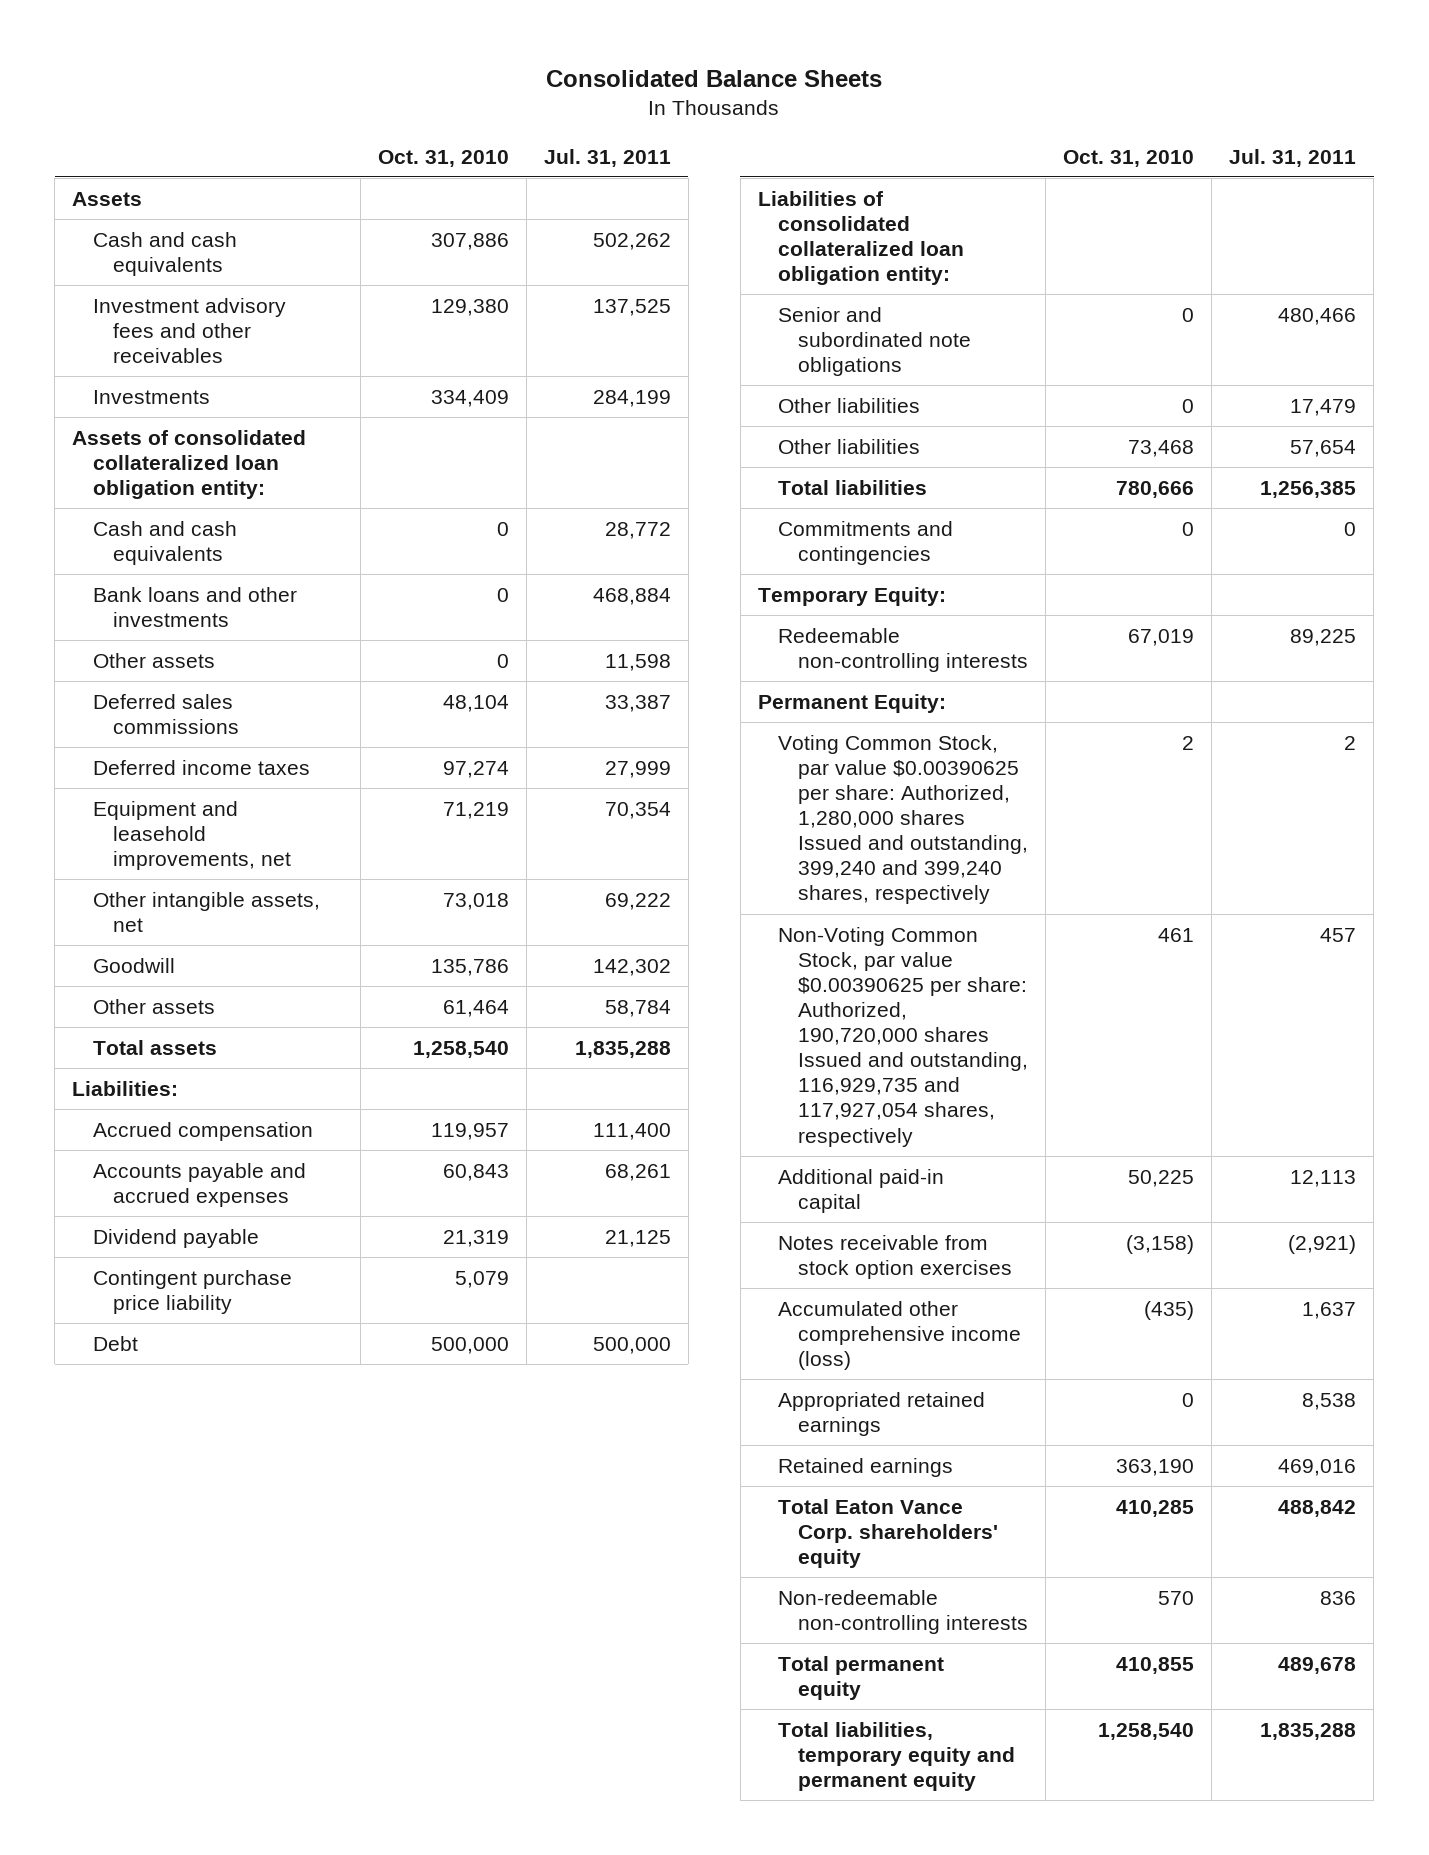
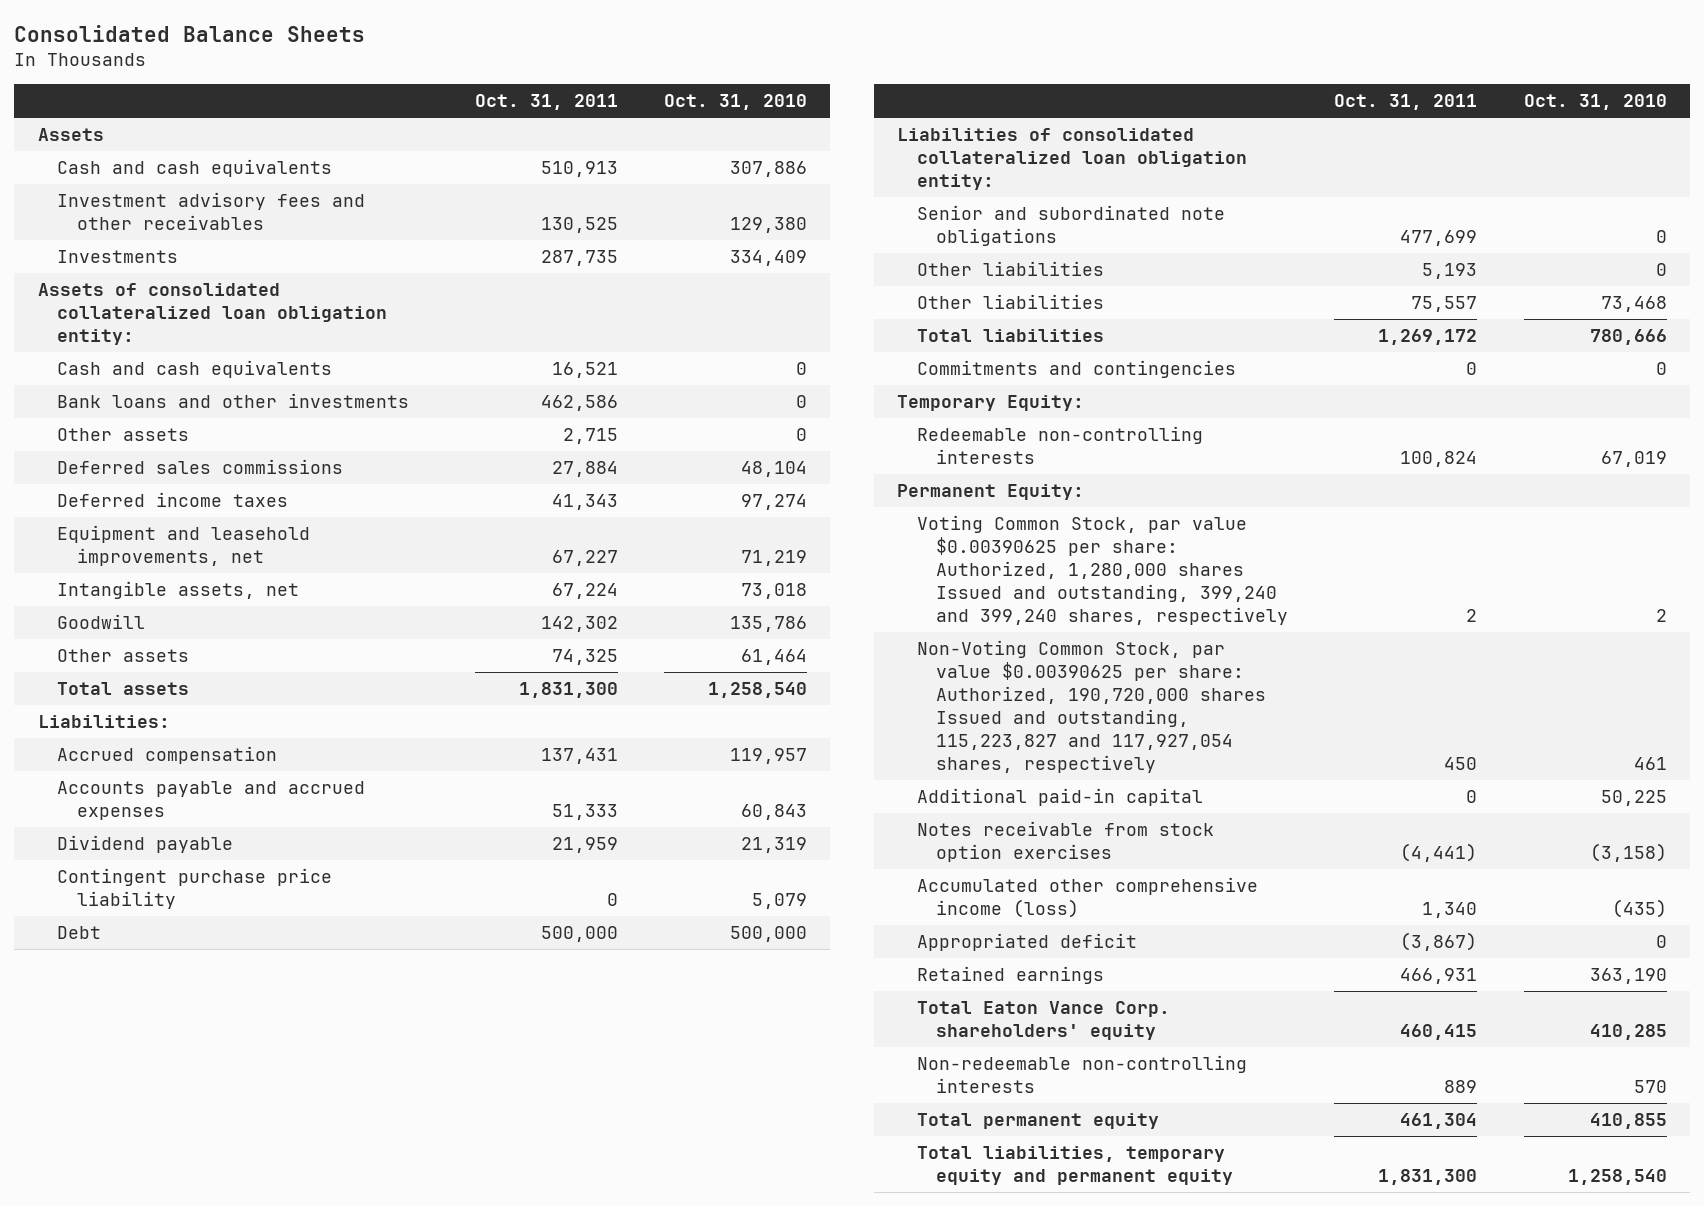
- | Oct. 31, 2010 | Jul. 31, 2011
+ | Oct. 31, 2011 | Oct. 31, 2010
- Other intangible assets, net | 73,018 | 69,222
+ Intangible assets, net | 67,224 | 73,018
- Non-Voting Common Stock, par value $0.00390625 per share: Authorized, 190,720,000 shares Issued and outstanding, 116,929,735 and 117,927,054 shares, respectively | 461 | 457
+ Non-Voting Common Stock, par value $0.00390625 per share: Authorized, 190,720,000 shares Issued and outstanding, 115,223,827 and 117,927,054 shares, respectively | 450 | 461
- Appropriated retained earnings | 0 | 8,538
+ Appropriated deficit | (3,867) | 0

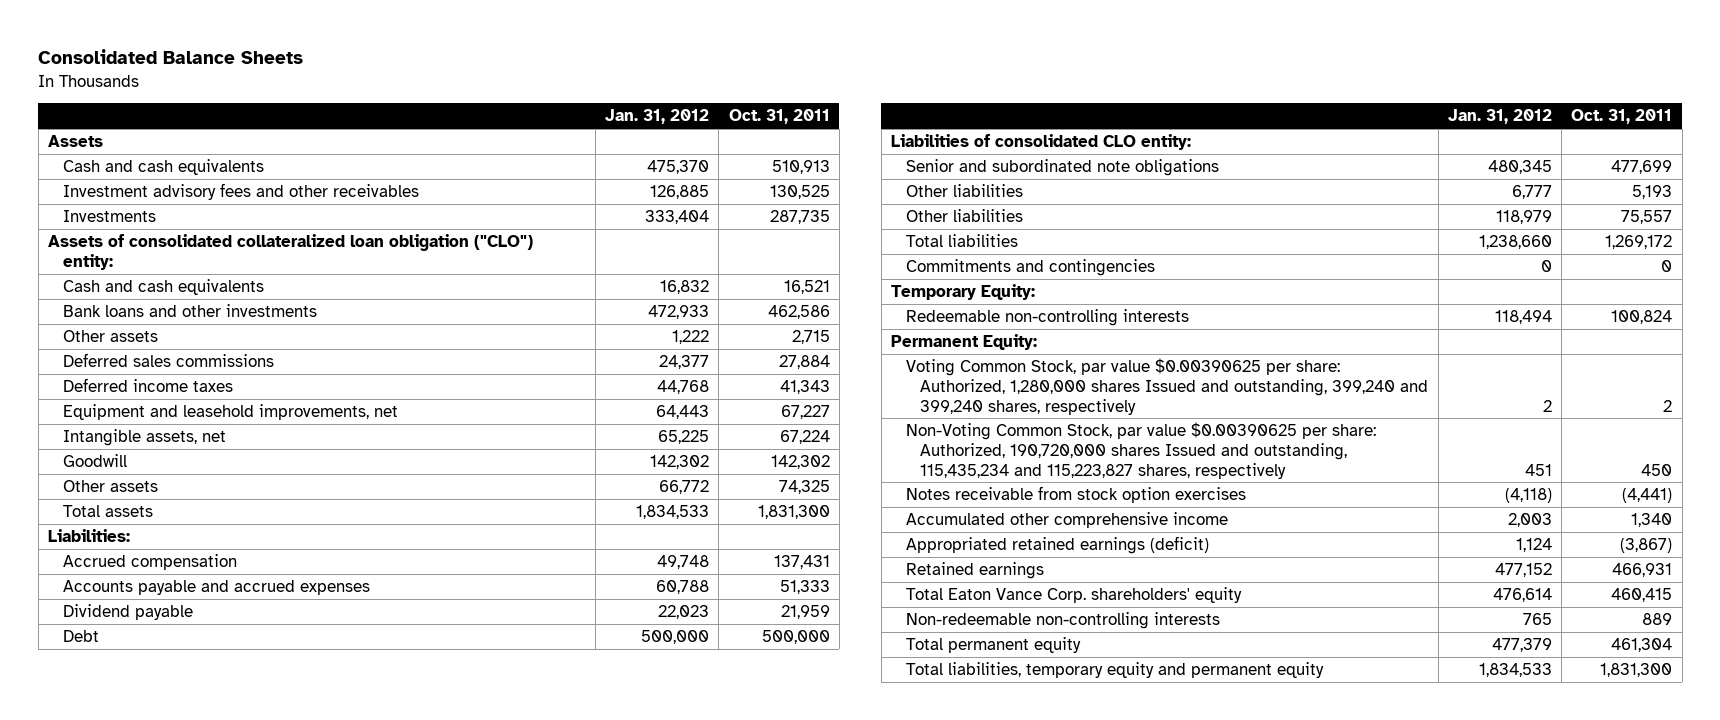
- | Oct. 31, 2011 | Oct. 31, 2010
+ | Jan. 31, 2012 | Oct. 31, 2011
- Assets of consolidated collateralized loan obligation entity:
+ Assets of consolidated collateralized loan obligation ("CLO") entity:
- Contingent purchase price liability | 0 | 5,079
- Liabilities of consolidated collateralized loan obligation entity:
+ Liabilities of consolidated CLO entity:
- Non-Voting Common Stock, par value $0.00390625 per share: Authorized, 190,720,000 shares Issued and outstanding, 115,223,827 and 117,927,054 shares, respectively | 450 | 461
- Additional paid-in capital | 0 | 50,225
+ Non-Voting Common Stock, par value $0.00390625 per share: Authorized, 190,720,000 shares Issued and outstanding, 115,435,234 and 115,223,827 shares, respectively | 451 | 450
- Accumulated other comprehensive income (loss) | 1,340 | (435)
- Appropriated deficit | (3,867) | 0
+ Accumulated other comprehensive income | 2,003 | 1,340
+ Appropriated retained earnings (deficit) | 1,124 | (3,867)

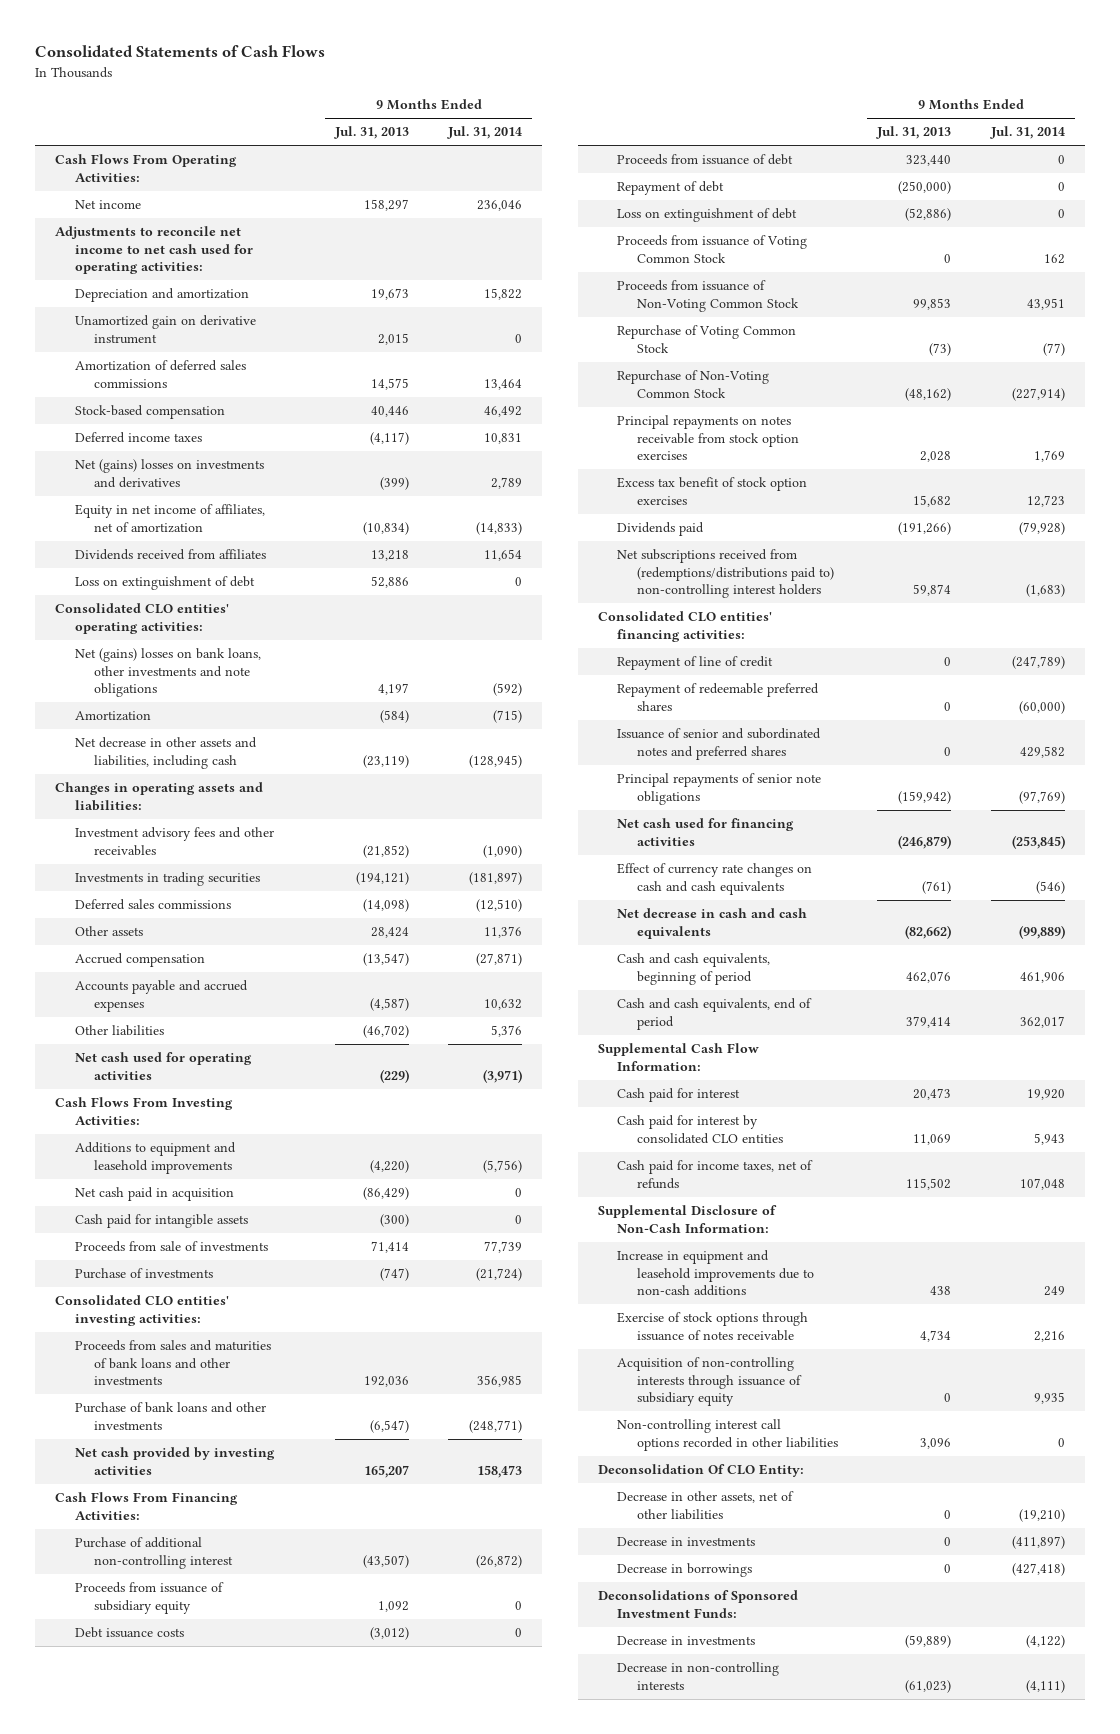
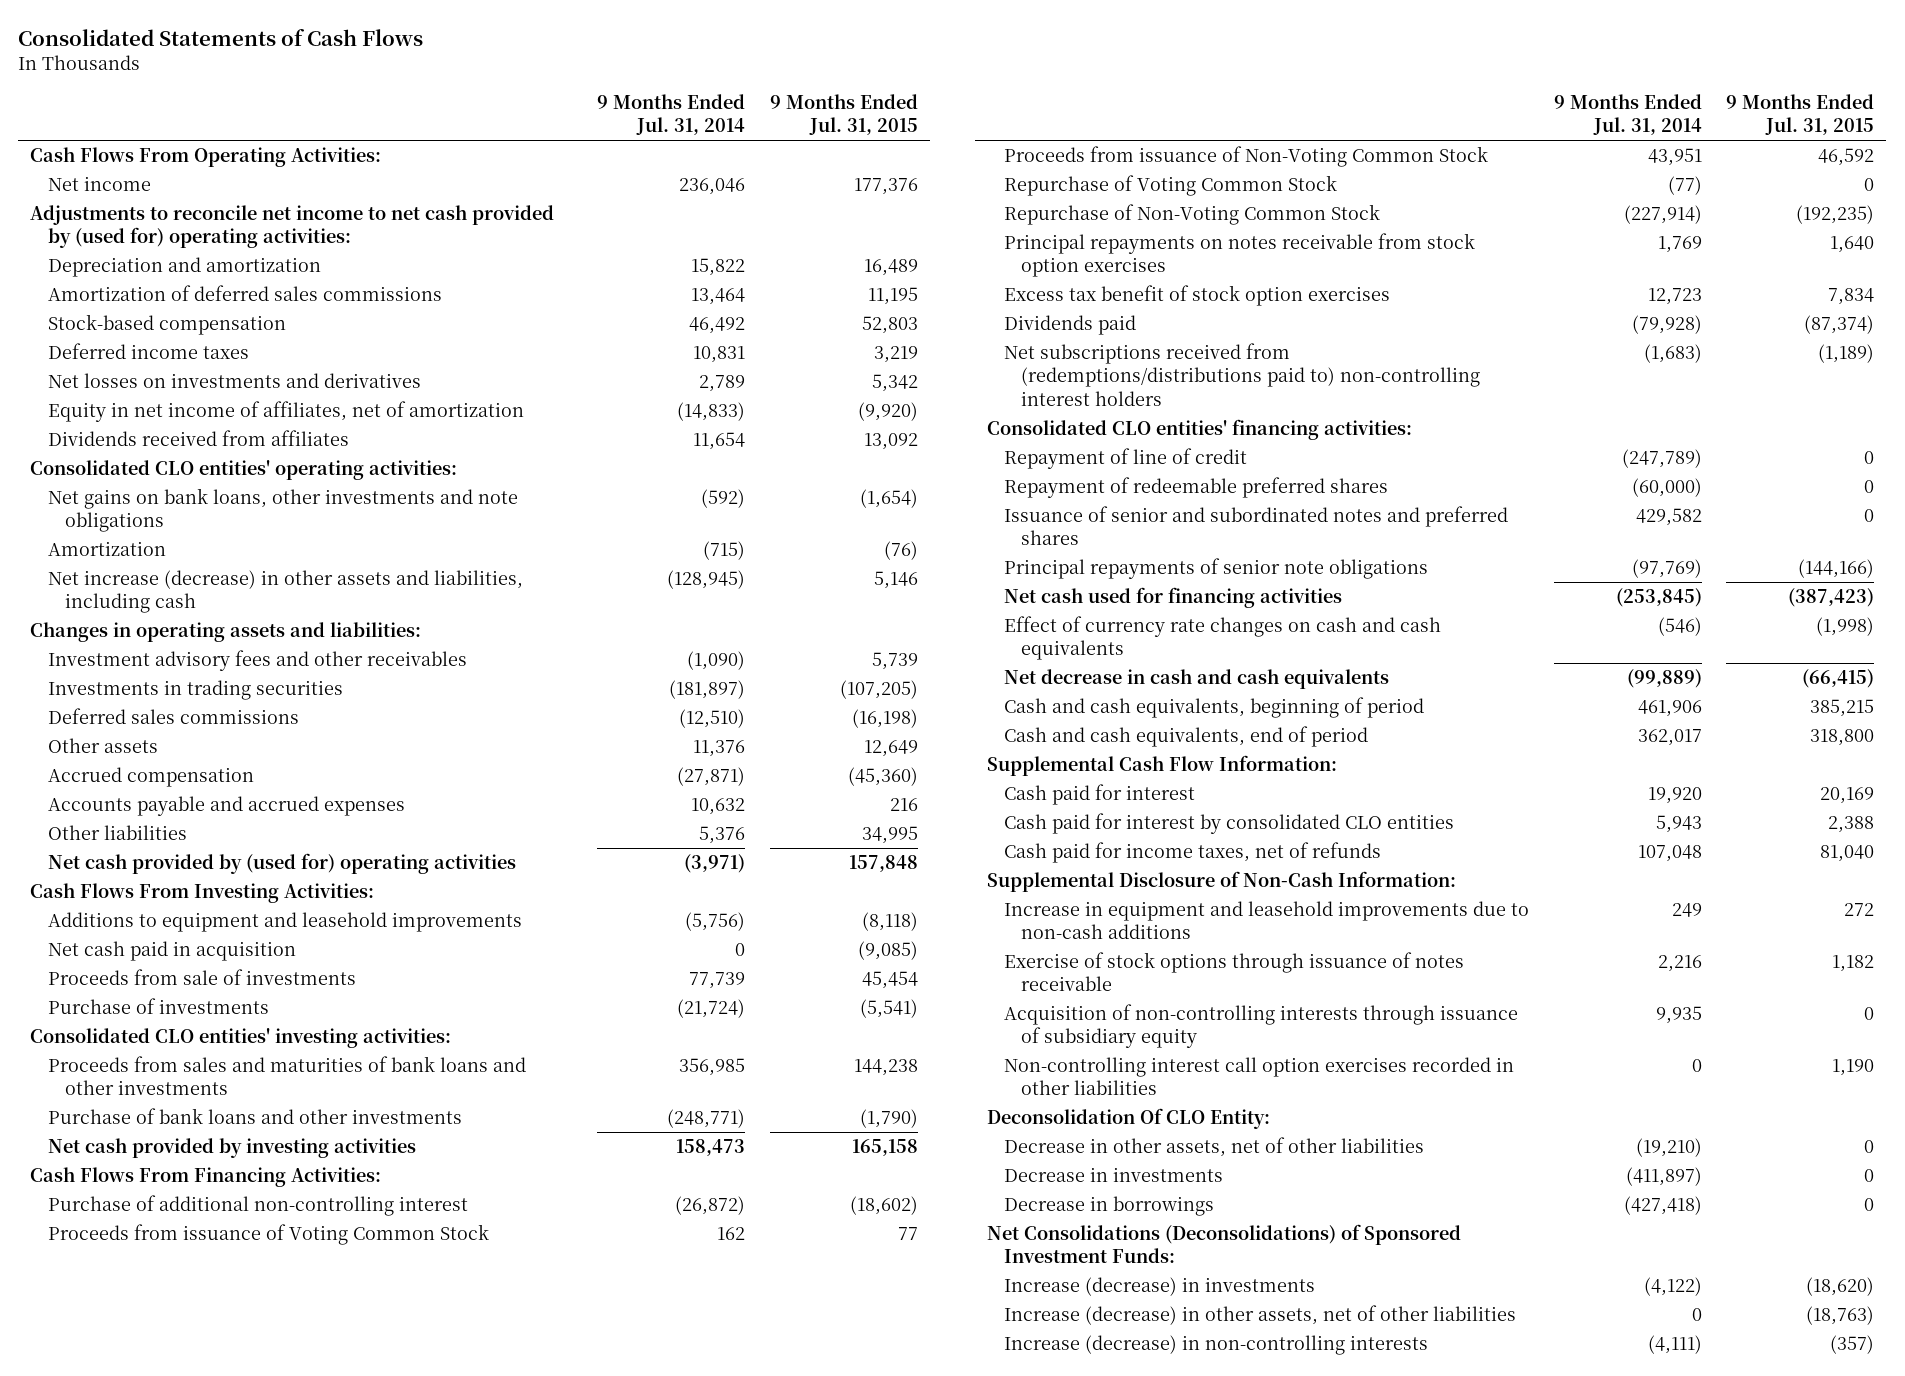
- | 9 Months Ended Jul. 31, 2013 | 9 Months Ended Jul. 31, 2014
+ | 9 Months Ended Jul. 31, 2014 | 9 Months Ended Jul. 31, 2015
- Adjustments to reconcile net income to net cash used for operating activities:
+ Adjustments to reconcile net income to net cash provided by (used for) operating activities:
- Unamortized gain on derivative instrument | 2,015 | 0
- Net (gains) losses on investments and derivatives | (399) | 2,789
+ Net losses on investments and derivatives | 2,789 | 5,342
- Loss on extinguishment of debt | 52,886 | 0
- Net (gains) losses on bank loans, other investments and note obligations | 4,197 | (592)
+ Net gains on bank loans, other investments and note obligations | (592) | (1,654)
- Net decrease in other assets and liabilities, including cash | (23,119) | (128,945)
+ Net increase (decrease) in other assets and liabilities, including cash | (128,945) | 5,146
- Net cash used for operating activities | (229) | (3,971)
+ Net cash provided by (used for) operating activities | (3,971) | 157,848
- Cash paid for intangible assets | (300) | 0
- Proceeds from issuance of subsidiary equity | 1,092 | 0
- Debt issuance costs | (3,012) | 0
- Proceeds from issuance of debt | 323,440 | 0
- Repayment of debt | (250,000) | 0
- Loss on extinguishment of debt | (52,886) | 0
- Non-controlling interest call options recorded in other liabilities | 3,096 | 0
+ Non-controlling interest call option exercises recorded in other liabilities | 0 | 1,190
- Deconsolidations of Sponsored Investment Funds:
- Decrease in investments | (59,889) | (4,122)
- Decrease in non-controlling interests | (61,023) | (4,111)
+ Net Consolidations (Deconsolidations) of Sponsored Investment Funds:
+ Increase (decrease) in investments | (4,122) | (18,620)
+ Increase (decrease) in other assets, net of other liabilities | 0 | (18,763)
+ Increase (decrease) in non-controlling interests | (4,111) | (357)

